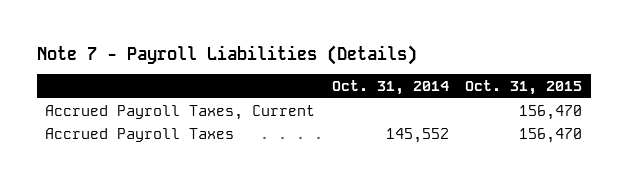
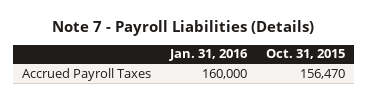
- | Oct. 31, 2014 | Oct. 31, 2015
+ | Jan. 31, 2016 | Oct. 31, 2015
- Accrued Payroll Taxes, Current | | 156,470

